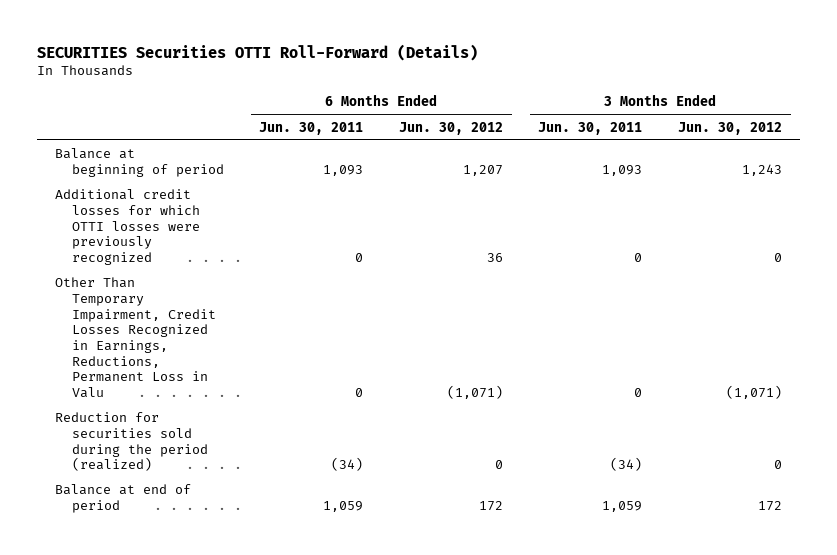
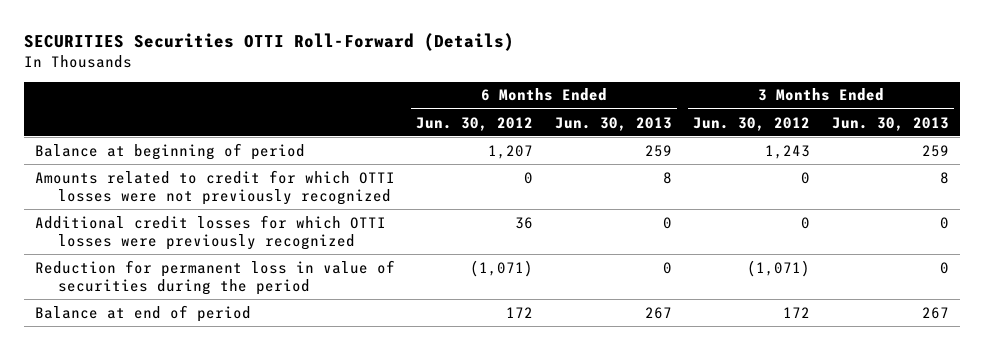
- | 6 Months Ended Jun. 30, 2011 | 6 Months Ended Jun. 30, 2012 | 3 Months Ended Jun. 30, 2011 | 3 Months Ended Jun. 30, 2012
+ | 6 Months Ended Jun. 30, 2012 | 6 Months Ended Jun. 30, 2013 | 3 Months Ended Jun. 30, 2012 | 3 Months Ended Jun. 30, 2013
+ Amounts related to credit for which OTTI losses were not previously recognized | 0 | 8 | 0 | 8
- Other Than Temporary Impairment, Credit Losses Recognized in Earnings, Reductions, Permanent Loss in Valu | 0 | (1,071) | 0 | (1,071)
- Reduction for securities sold during the period (realized) | (34) | 0 | (34) | 0
+ Reduction for permanent loss in value of securities during the period | (1,071) | 0 | (1,071) | 0

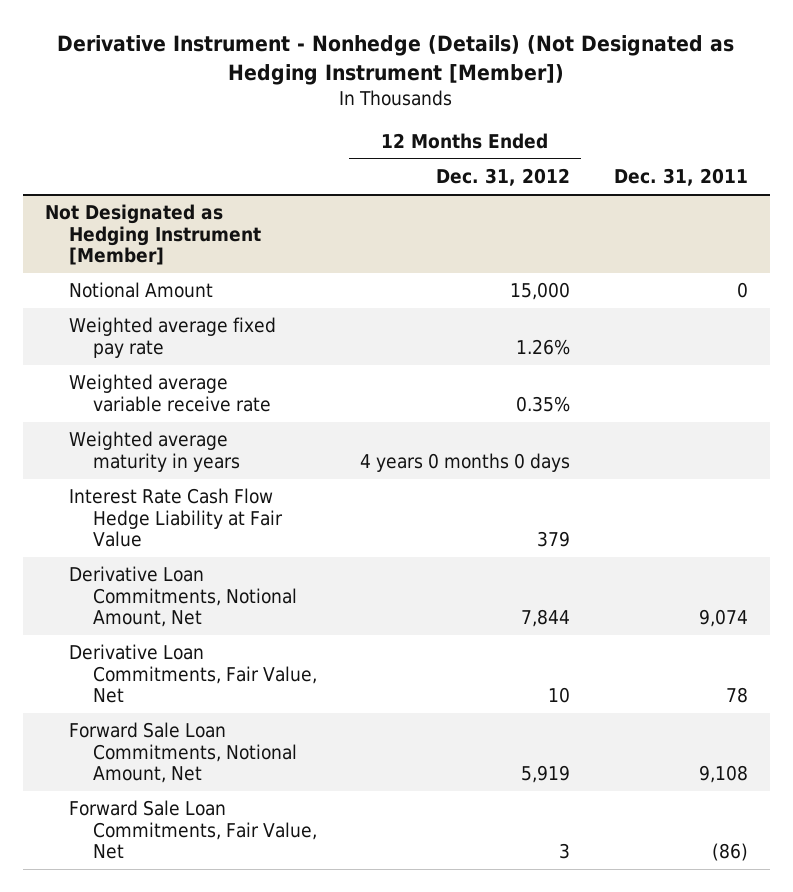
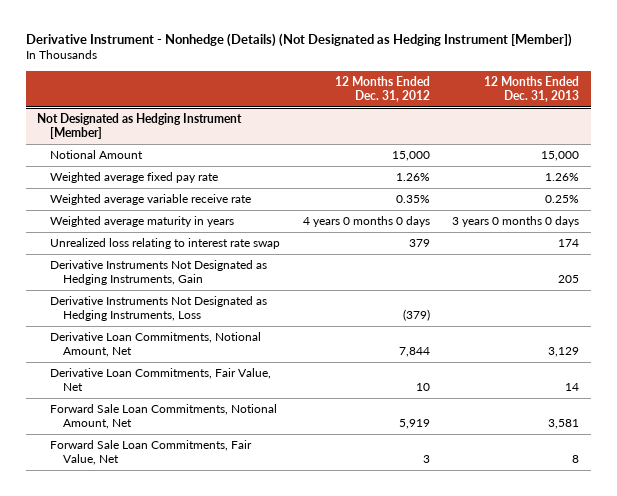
- | 12 Months Ended Dec. 31, 2012 | Dec. 31, 2011
+ | 12 Months Ended Dec. 31, 2012 | 12 Months Ended Dec. 31, 2013
@ Not Designated as Hedging Instrument [Member]
- Interest Rate Cash Flow Hedge Liability at Fair Value | 379 |
+ Unrealized loss relating to interest rate swap | 379 | 174
+ Derivative Instruments Not Designated as Hedging Instruments, Gain | | 205
+ Derivative Instruments Not Designated as Hedging Instruments, Loss | (379) |

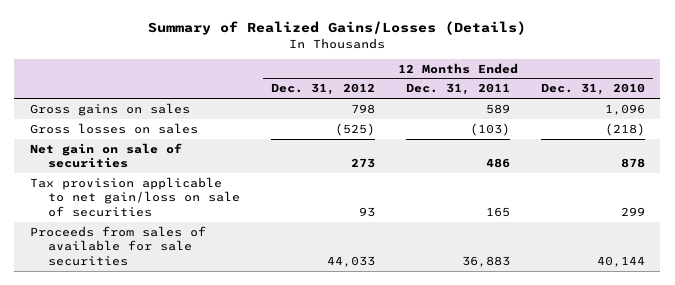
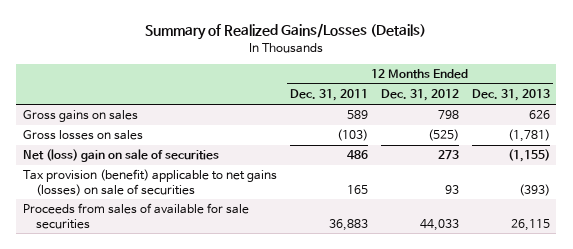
- | 12 Months Ended Dec. 31, 2012 | 12 Months Ended Dec. 31, 2011 | 12 Months Ended Dec. 31, 2010
+ | 12 Months Ended Dec. 31, 2011 | 12 Months Ended Dec. 31, 2012 | 12 Months Ended Dec. 31, 2013
- Net gain on sale of securities | 273 | 486 | 878
- Tax provision applicable to net gain/loss on sale of securities | 93 | 165 | 299
+ Net (loss) gain on sale of securities | 486 | 273 | (1,155)
+ Tax provision (benefit) applicable to net gains (losses) on sale of securities | 165 | 93 | (393)

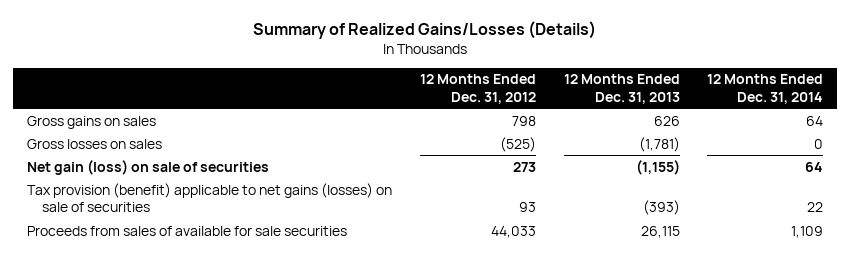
- | 12 Months Ended Dec. 31, 2011 | 12 Months Ended Dec. 31, 2012 | 12 Months Ended Dec. 31, 2013
+ | 12 Months Ended Dec. 31, 2012 | 12 Months Ended Dec. 31, 2013 | 12 Months Ended Dec. 31, 2014
- Net (loss) gain on sale of securities | 486 | 273 | (1,155)
+ Net gain (loss) on sale of securities | 273 | (1,155) | 64

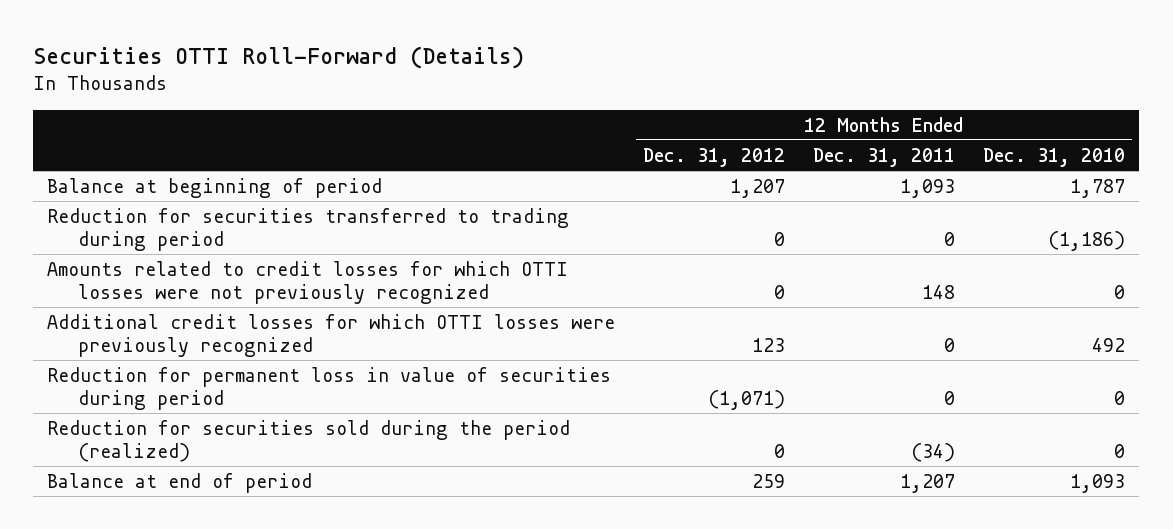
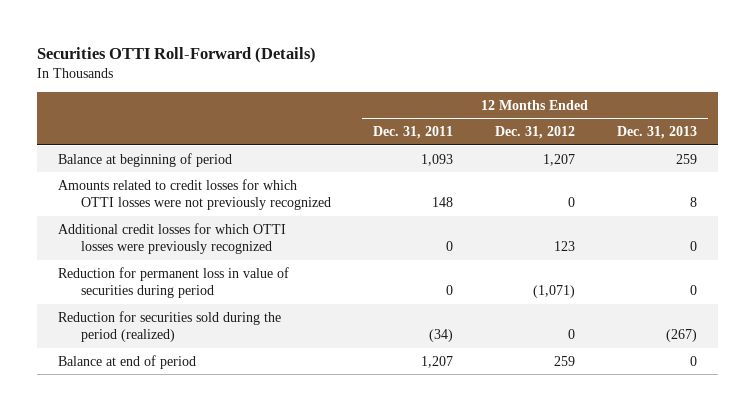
- | 12 Months Ended Dec. 31, 2012 | 12 Months Ended Dec. 31, 2011 | 12 Months Ended Dec. 31, 2010
+ | 12 Months Ended Dec. 31, 2011 | 12 Months Ended Dec. 31, 2012 | 12 Months Ended Dec. 31, 2013
- Reduction for securities transferred to trading during period | 0 | 0 | (1,186)

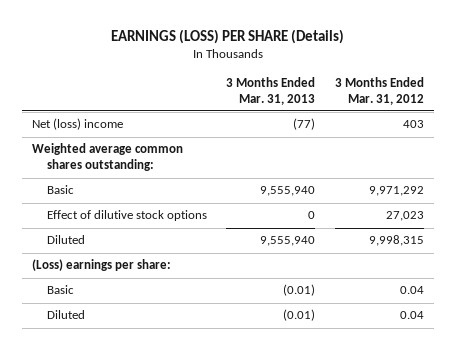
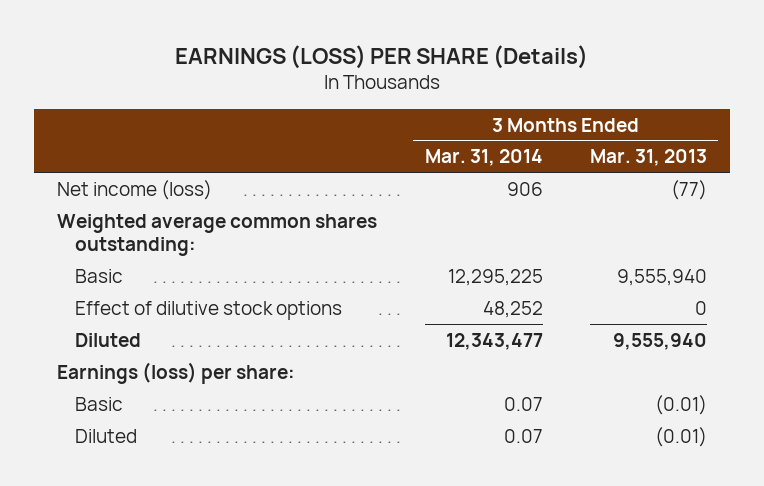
- | 3 Months Ended Mar. 31, 2013 | 3 Months Ended Mar. 31, 2012
+ | 3 Months Ended Mar. 31, 2014 | 3 Months Ended Mar. 31, 2013
- Net (loss) income | (77) | 403
+ Net income (loss) | 906 | (77)
- (Loss) earnings per share:
+ Earnings (loss) per share:

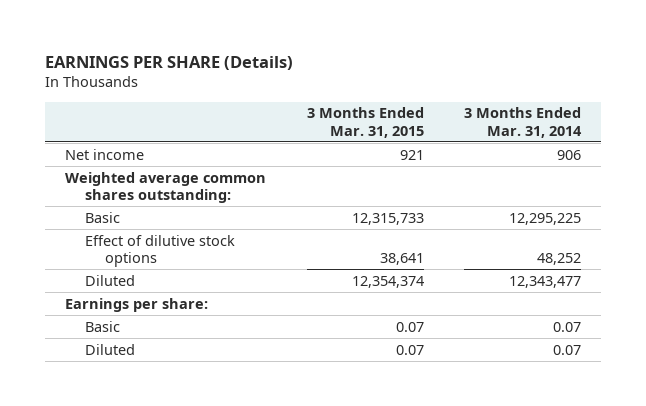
- EARNINGS (LOSS) PER SHARE (Details)
+ EARNINGS PER SHARE (Details)
- | 3 Months Ended Mar. 31, 2014 | 3 Months Ended Mar. 31, 2013
+ | 3 Months Ended Mar. 31, 2015 | 3 Months Ended Mar. 31, 2014
- Net income (loss) | 906 | (77)
+ Net income | 921 | 906
- Earnings (loss) per share:
+ Earnings per share:

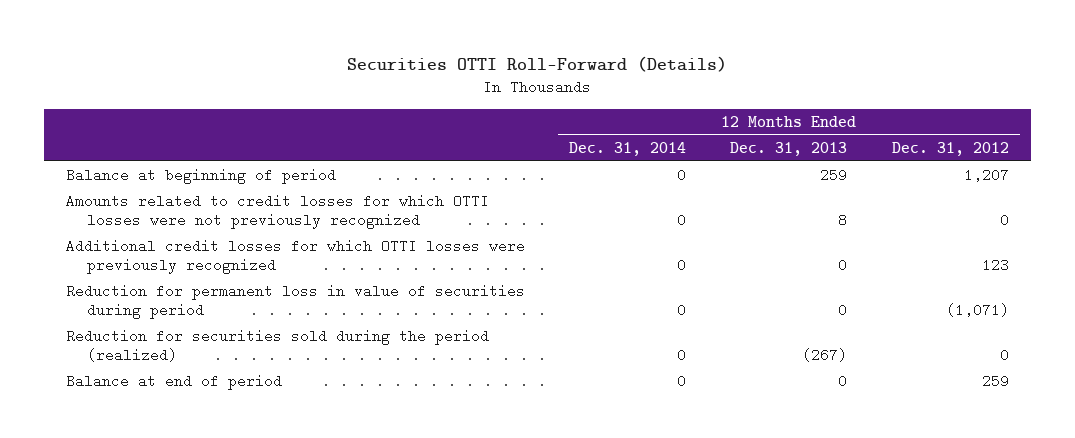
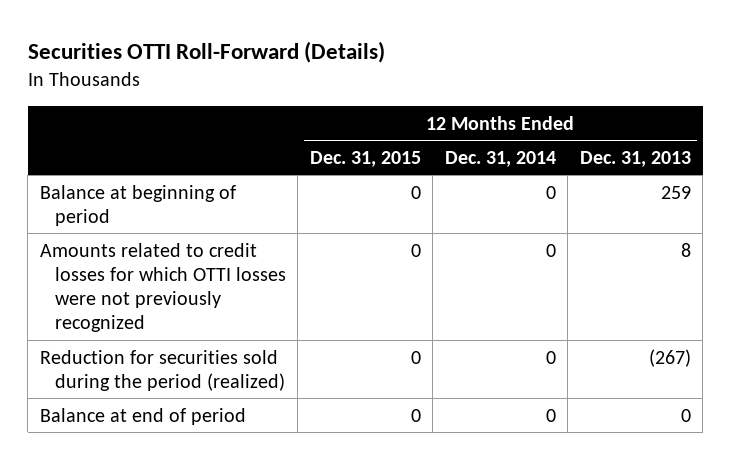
- | 12 Months Ended Dec. 31, 2014 | 12 Months Ended Dec. 31, 2013 | 12 Months Ended Dec. 31, 2012
+ | 12 Months Ended Dec. 31, 2015 | 12 Months Ended Dec. 31, 2014 | 12 Months Ended Dec. 31, 2013
- Additional credit losses for which OTTI losses were previously recognized | 0 | 0 | 123
- Reduction for permanent loss in value of securities during period | 0 | 0 | (1,071)

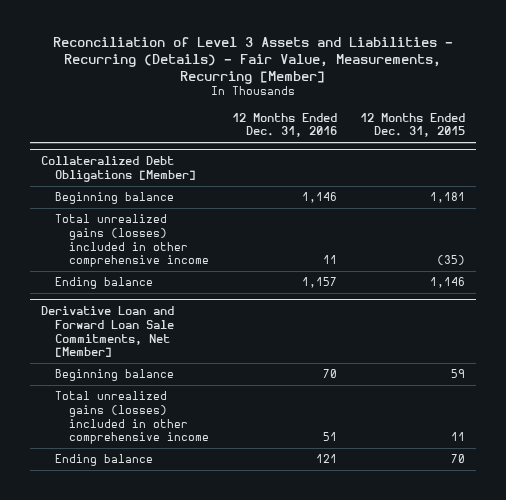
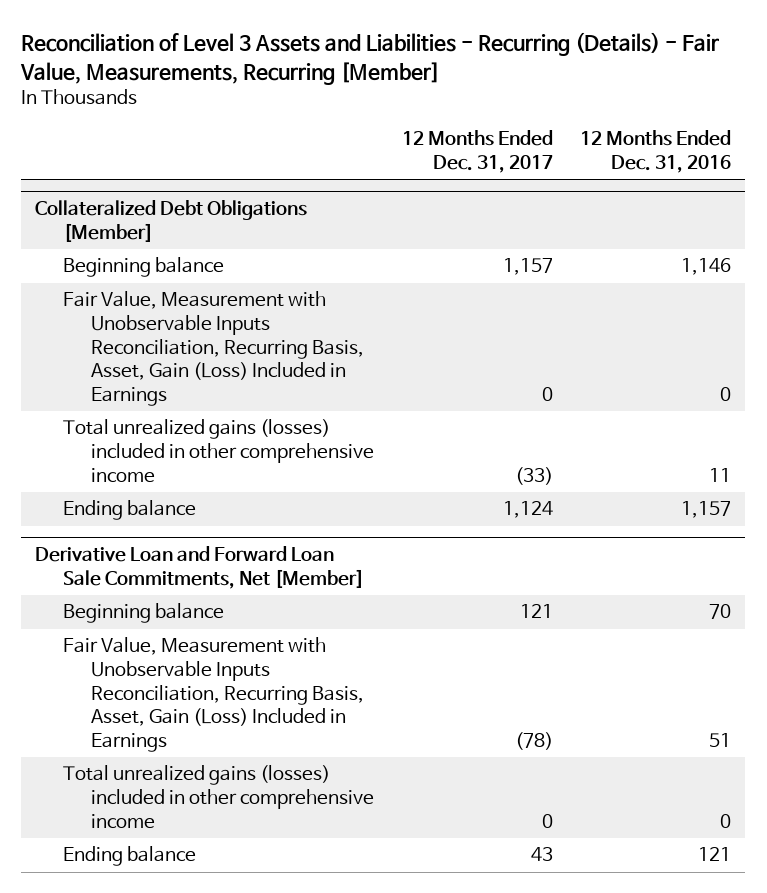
- | 12 Months Ended Dec. 31, 2016 | 12 Months Ended Dec. 31, 2015
+ | 12 Months Ended Dec. 31, 2017 | 12 Months Ended Dec. 31, 2016
@ Collateralized Debt Obligations [Member]
+ Fair Value, Measurement with Unobservable Inputs Reconciliation, Recurring Basis, Asset, Gain (Loss) Included in Earnings | 0 | 0
@ Derivative Loan and Forward Loan Sale Commitments, Net [Member]
- Total unrealized gains (losses) included in other comprehensive income | 51 | 11
+ Fair Value, Measurement with Unobservable Inputs Reconciliation, Recurring Basis, Asset, Gain (Loss) Included in Earnings | (78) | 51
+ Total unrealized gains (losses) included in other comprehensive income | 0 | 0

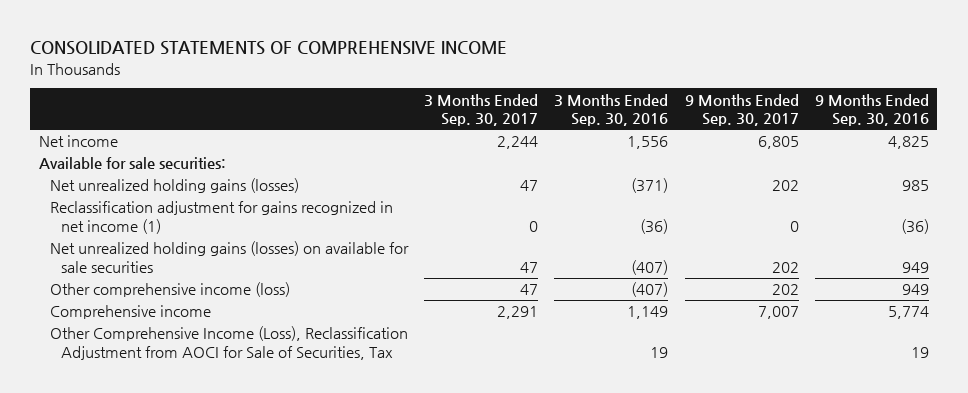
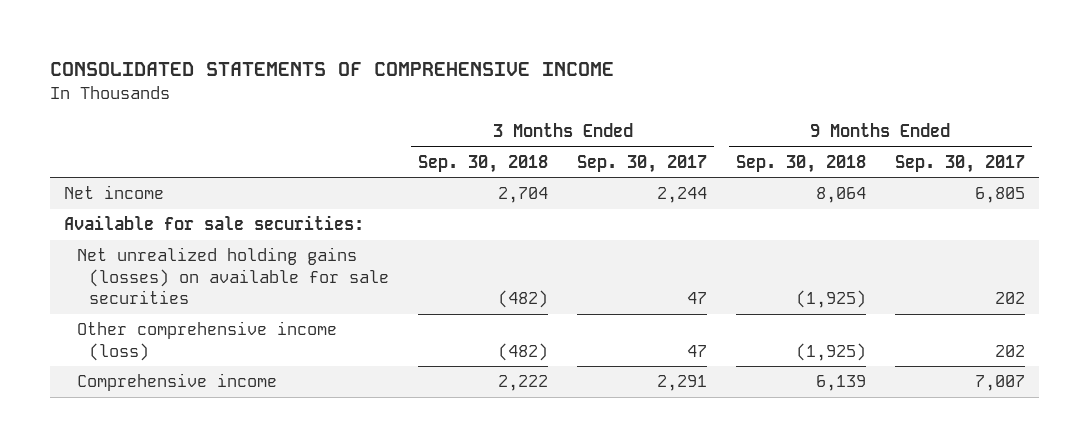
- | 3 Months Ended Sep. 30, 2017 | 3 Months Ended Sep. 30, 2016 | 9 Months Ended Sep. 30, 2017 | 9 Months Ended Sep. 30, 2016
+ | 3 Months Ended Sep. 30, 2018 | 3 Months Ended Sep. 30, 2017 | 9 Months Ended Sep. 30, 2018 | 9 Months Ended Sep. 30, 2017
- Net unrealized holding gains (losses) | 47 | (371) | 202 | 985
- Reclassification adjustment for gains recognized in net income (1) | 0 | (36) | 0 | (36)
- Other Comprehensive Income (Loss), Reclassification Adjustment from AOCI for Sale of Securities, Tax | | 19 | | 19

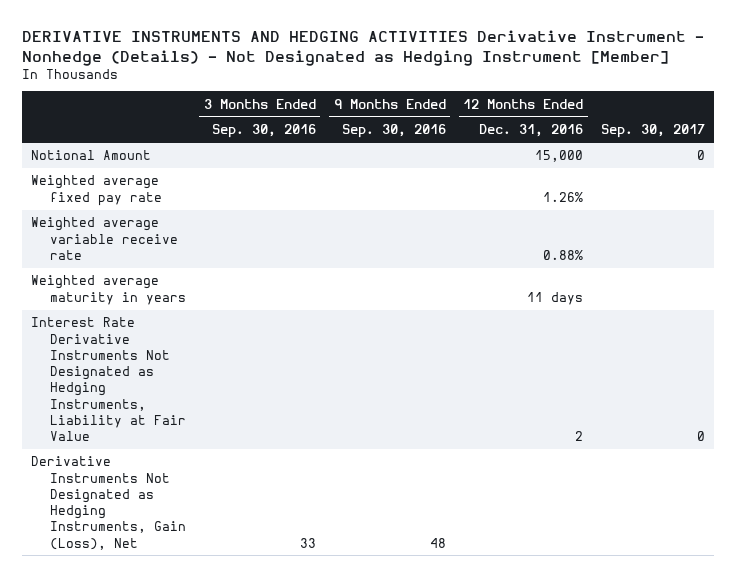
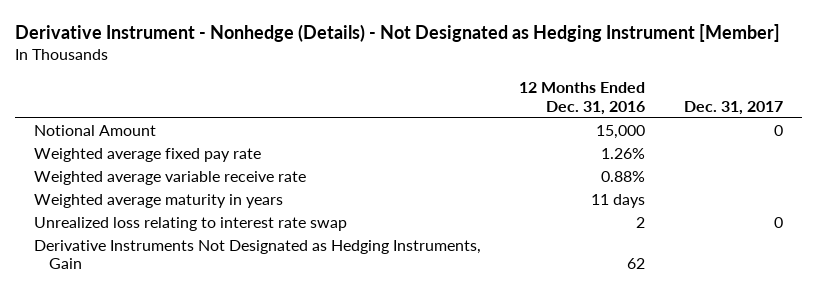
- DERIVATIVE INSTRUMENTS AND HEDGING ACTIVITIES Derivative Instrument - Nonhedge (Details) - Not Designated as Hedging Instrument [Member]
+ Derivative Instrument - Nonhedge (Details) - Not Designated as Hedging Instrument [Member]
- | 3 Months Ended Sep. 30, 2016 | 9 Months Ended Sep. 30, 2016 | 12 Months Ended Dec. 31, 2016 | Sep. 30, 2017
+ | 12 Months Ended Dec. 31, 2016 | Dec. 31, 2017
- Interest Rate Derivative Instruments Not Designated as Hedging Instruments, Liability at Fair Value | | | 2 | 0
- Derivative Instruments Not Designated as Hedging Instruments, Gain (Loss), Net | 33 | 48 | |
+ Unrealized loss relating to interest rate swap | 2 | 0
+ Derivative Instruments Not Designated as Hedging Instruments, Gain | 62 |

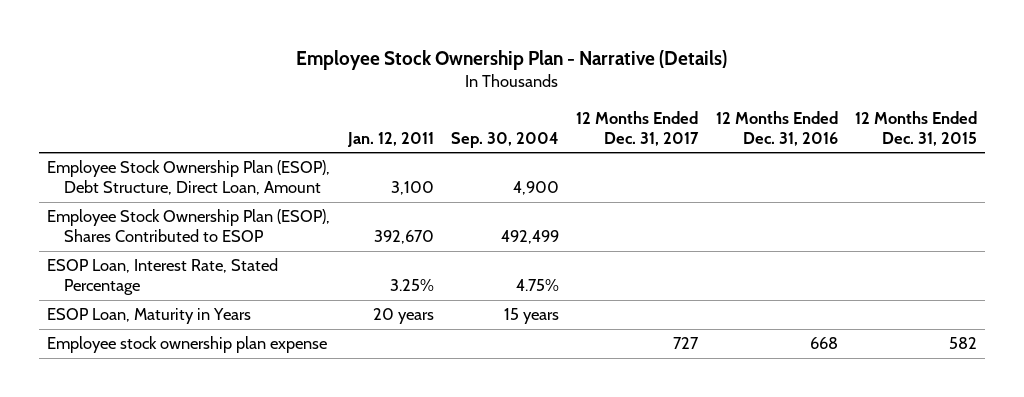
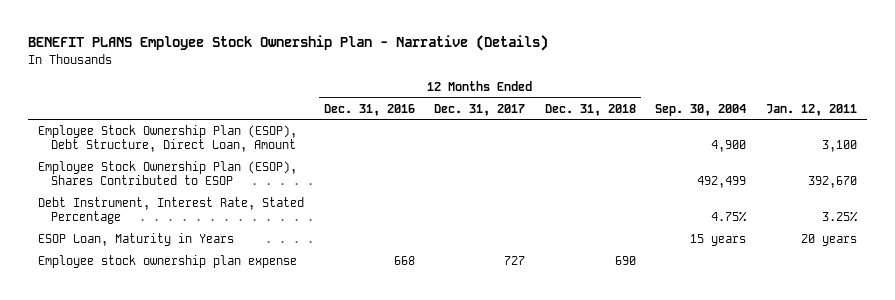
- Employee Stock Ownership Plan - Narrative (Details)
+ BENEFIT PLANS Employee Stock Ownership Plan - Narrative (Details)
- | Jan. 12, 2011 | Sep. 30, 2004 | 12 Months Ended Dec. 31, 2017 | 12 Months Ended Dec. 31, 2016 | 12 Months Ended Dec. 31, 2015
+ | 12 Months Ended Dec. 31, 2016 | 12 Months Ended Dec. 31, 2017 | 12 Months Ended Dec. 31, 2018 | Sep. 30, 2004 | Jan. 12, 2011
- ESOP Loan, Interest Rate, Stated Percentage | 3.25% | 4.75% | | |
+ Debt Instrument, Interest Rate, Stated Percentage | | | | 4.75% | 3.25%

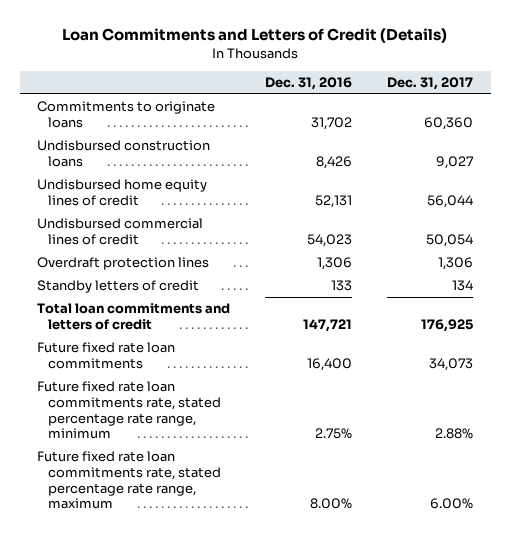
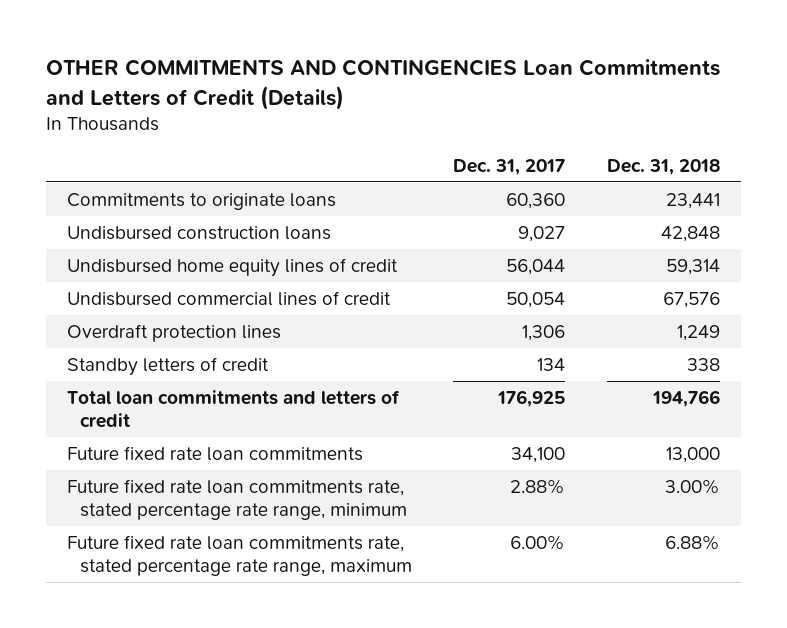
- Loan Commitments and Letters of Credit (Details)
+ OTHER COMMITMENTS AND CONTINGENCIES Loan Commitments and Letters of Credit (Details)
- | Dec. 31, 2016 | Dec. 31, 2017
+ | Dec. 31, 2017 | Dec. 31, 2018
- Future fixed rate loan commitments | 16,400 | 34,073
+ Future fixed rate loan commitments | 34,100 | 13,000

